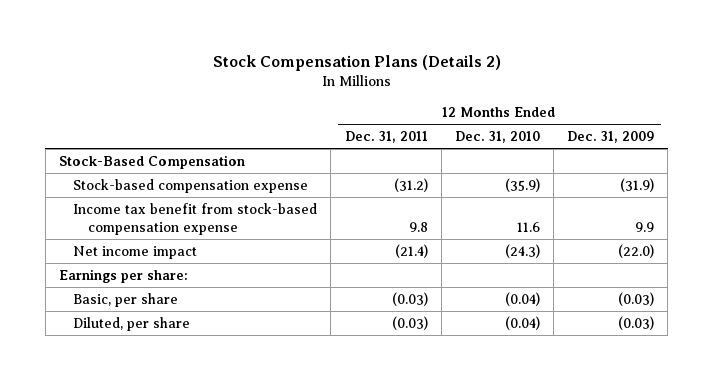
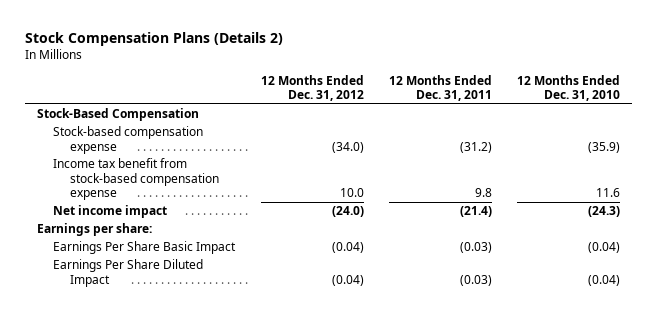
- | 12 Months Ended Dec. 31, 2011 | 12 Months Ended Dec. 31, 2010 | 12 Months Ended Dec. 31, 2009
+ | 12 Months Ended Dec. 31, 2012 | 12 Months Ended Dec. 31, 2011 | 12 Months Ended Dec. 31, 2010
- Basic, per share | (0.03) | (0.04) | (0.03)
- Diluted, per share | (0.03) | (0.04) | (0.03)
+ Earnings Per Share Basic Impact | (0.04) | (0.03) | (0.04)
+ Earnings Per Share Diluted Impact | (0.04) | (0.03) | (0.04)

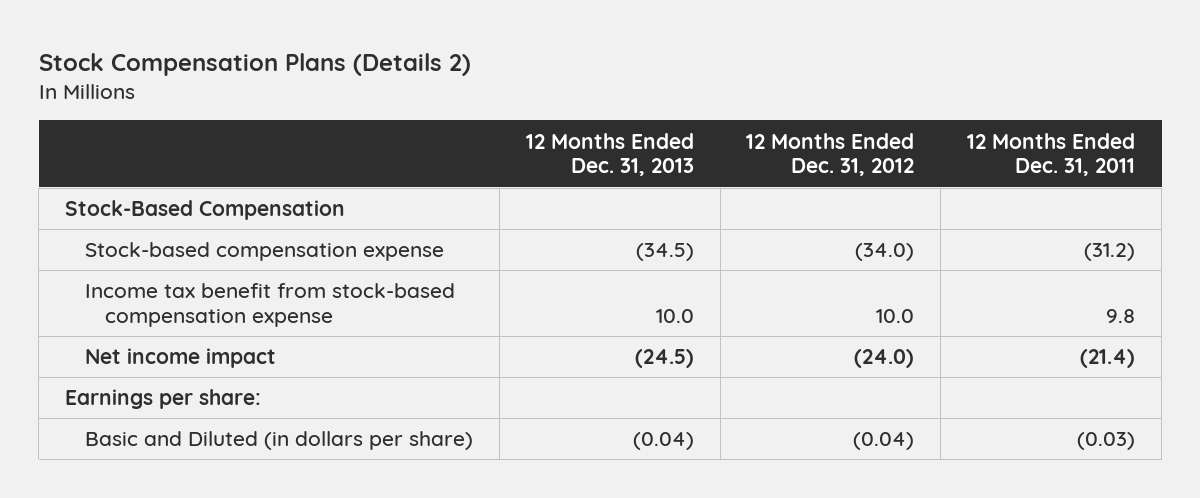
- | 12 Months Ended Dec. 31, 2012 | 12 Months Ended Dec. 31, 2011 | 12 Months Ended Dec. 31, 2010
+ | 12 Months Ended Dec. 31, 2013 | 12 Months Ended Dec. 31, 2012 | 12 Months Ended Dec. 31, 2011
- Earnings Per Share Basic Impact | (0.04) | (0.03) | (0.04)
- Earnings Per Share Diluted Impact | (0.04) | (0.03) | (0.04)
+ Basic and Diluted (in dollars per share) | (0.04) | (0.04) | (0.03)

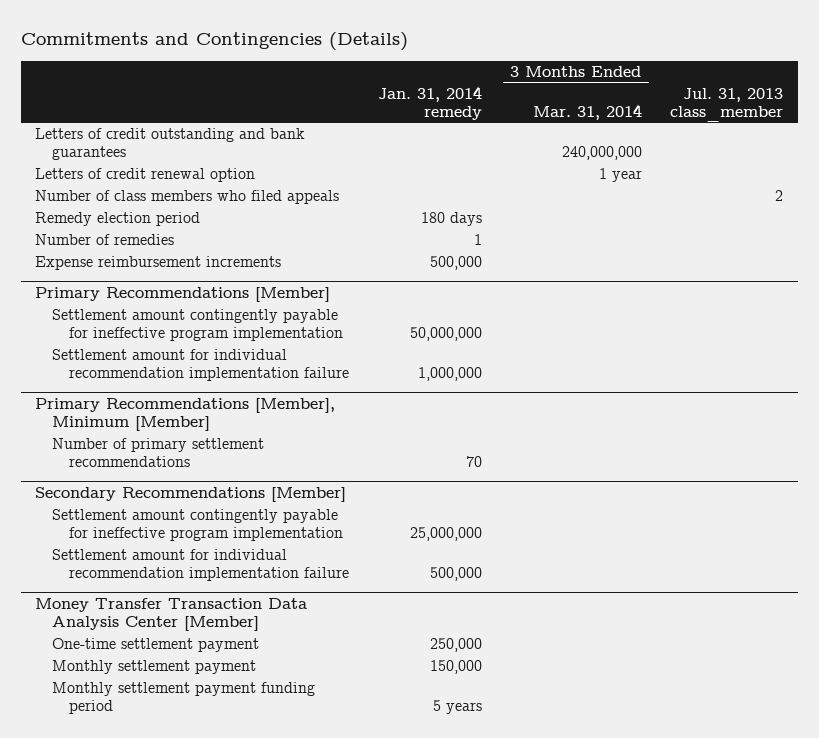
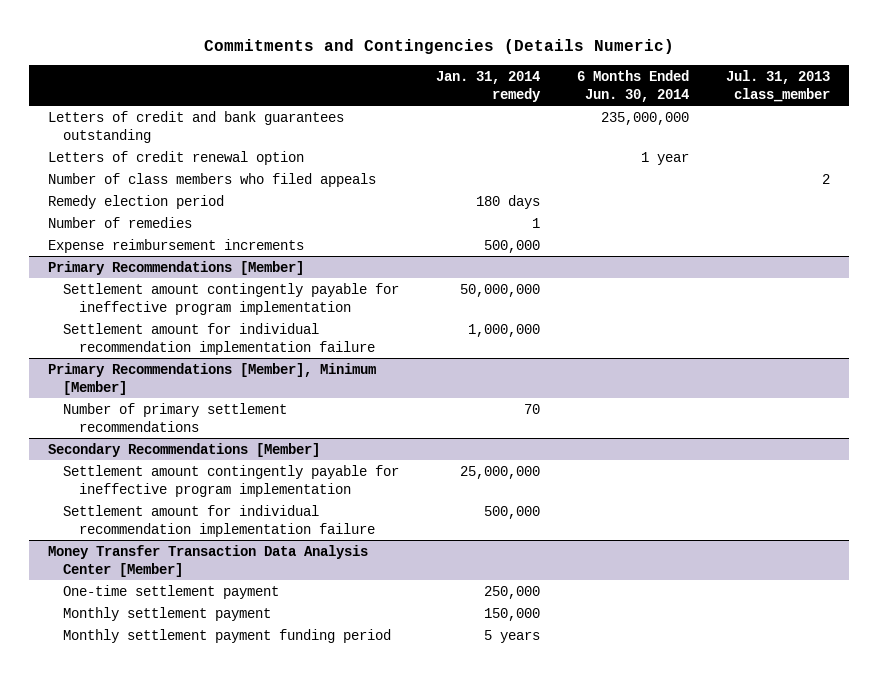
- Commitments and Contingencies (Details)
+ Commitments and Contingencies (Details Numeric)
- | Jan. 31, 2014 remedy | 3 Months Ended Mar. 31, 2014 | Jul. 31, 2013 class_member
+ | Jan. 31, 2014 remedy | 6 Months Ended Jun. 30, 2014 | Jul. 31, 2013 class_member
- Letters of credit outstanding and bank guarantees | | 240,000,000 |
+ Letters of credit and bank guarantees outstanding | | 235,000,000 |

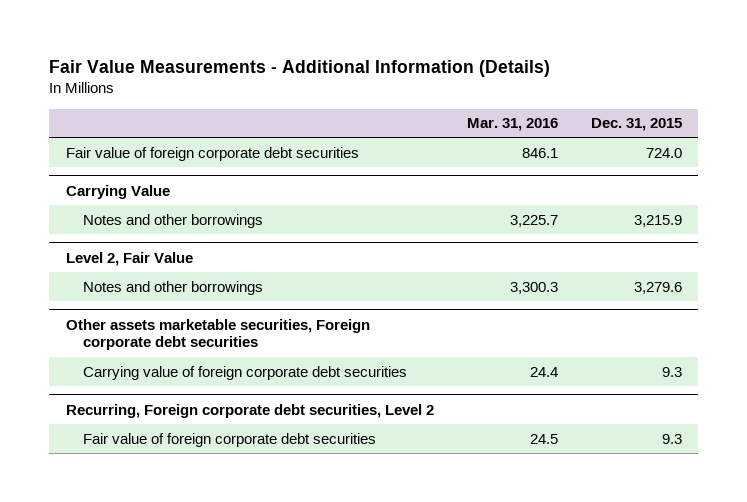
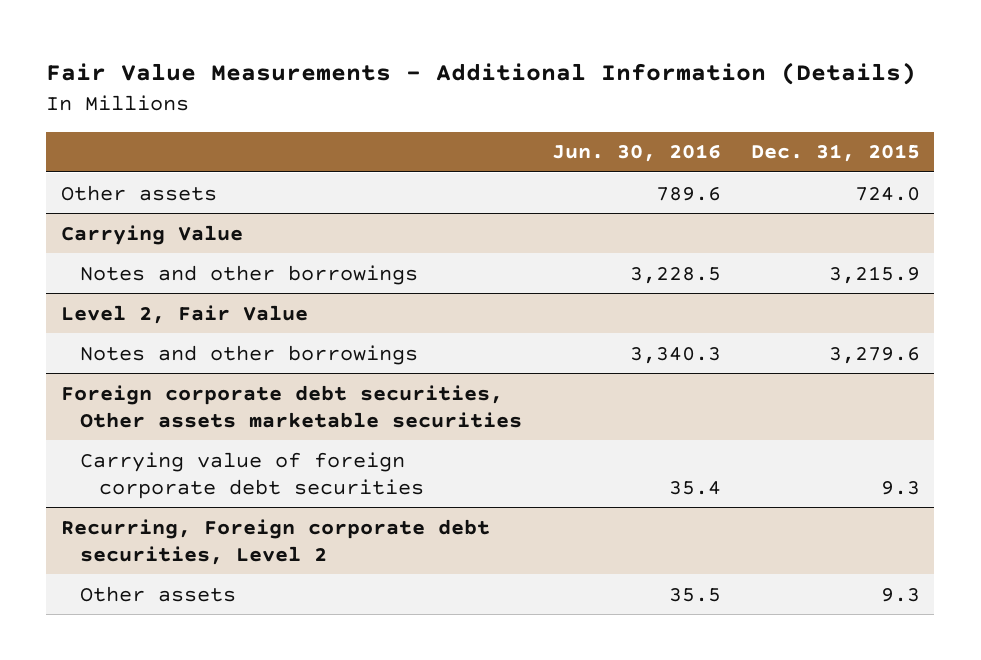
- | Mar. 31, 2016 | Dec. 31, 2015
+ | Jun. 30, 2016 | Dec. 31, 2015
- Fair value of foreign corporate debt securities | 846.1 | 724.0
+ Other assets | 789.6 | 724.0
- Other assets marketable securities, Foreign corporate debt securities
+ Foreign corporate debt securities, Other assets marketable securities
@ Recurring, Foreign corporate debt securities, Level 2
- Fair value of foreign corporate debt securities | 24.5 | 9.3
+ Other assets | 35.5 | 9.3

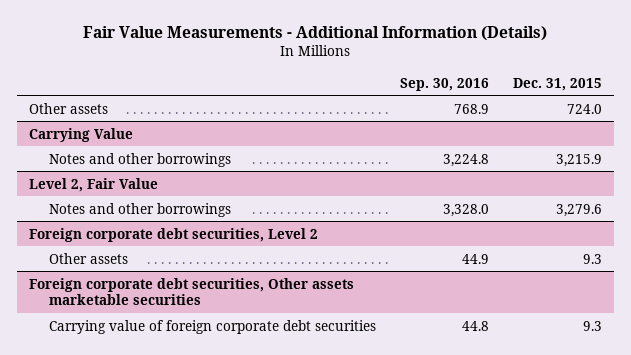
- | Jun. 30, 2016 | Dec. 31, 2015
+ | Sep. 30, 2016 | Dec. 31, 2015
+ Foreign corporate debt securities, Level 2
+ Other assets | 44.9 | 9.3
- Recurring, Foreign corporate debt securities, Level 2
- Other assets | 35.5 | 9.3

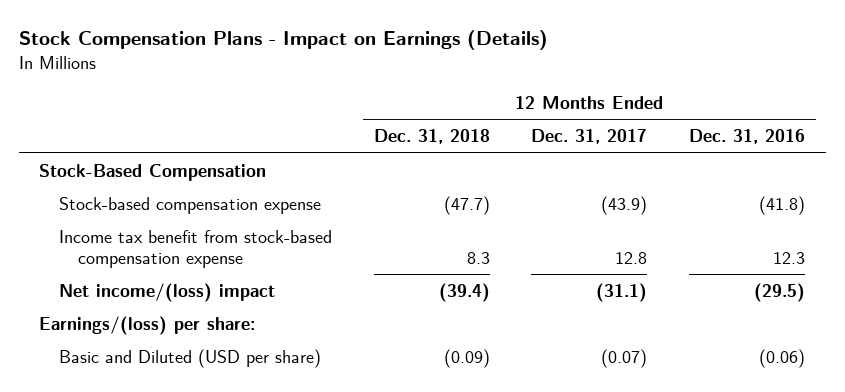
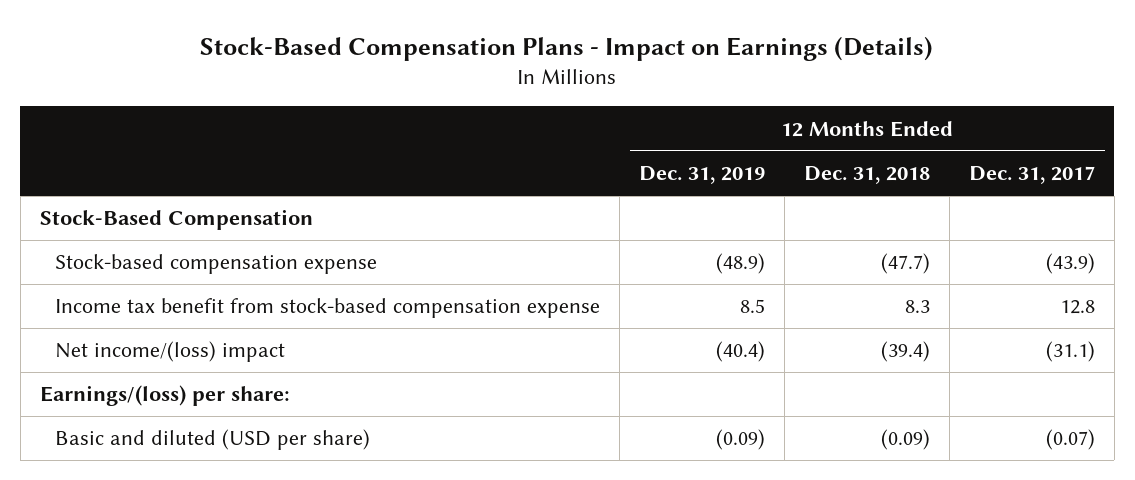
- Stock Compensation Plans - Impact on Earnings (Details)
+ Stock-Based Compensation Plans - Impact on Earnings (Details)
- | 12 Months Ended Dec. 31, 2018 | 12 Months Ended Dec. 31, 2017 | 12 Months Ended Dec. 31, 2016
+ | 12 Months Ended Dec. 31, 2019 | 12 Months Ended Dec. 31, 2018 | 12 Months Ended Dec. 31, 2017
- Basic and Diluted (USD per share) | (0.09) | (0.07) | (0.06)
+ Basic and diluted (USD per share) | (0.09) | (0.09) | (0.07)

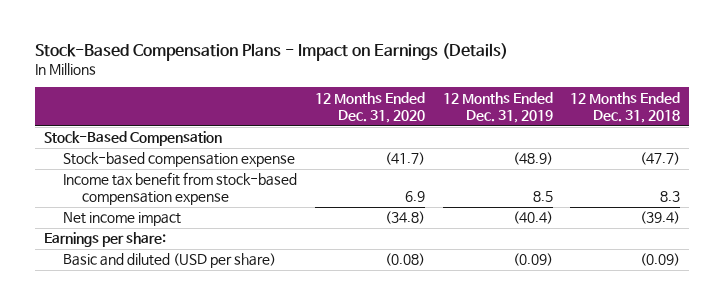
- | 12 Months Ended Dec. 31, 2019 | 12 Months Ended Dec. 31, 2018 | 12 Months Ended Dec. 31, 2017
+ | 12 Months Ended Dec. 31, 2020 | 12 Months Ended Dec. 31, 2019 | 12 Months Ended Dec. 31, 2018
- Net income/(loss) impact | (40.4) | (39.4) | (31.1)
- Earnings/(loss) per share:
+ Net income impact | (34.8) | (40.4) | (39.4)
+ Earnings per share:

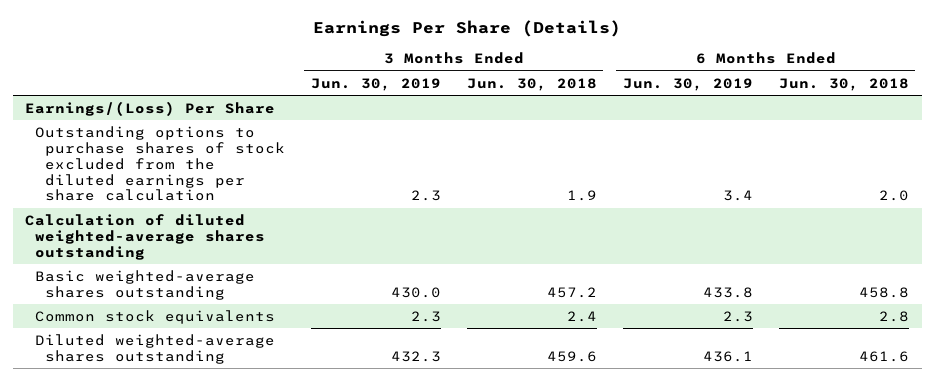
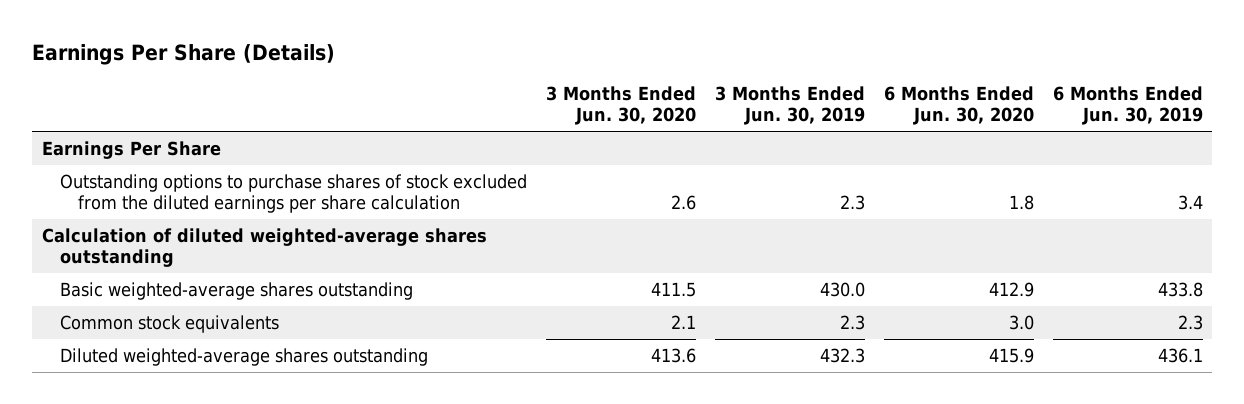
- | 3 Months Ended Jun. 30, 2019 | 3 Months Ended Jun. 30, 2018 | 6 Months Ended Jun. 30, 2019 | 6 Months Ended Jun. 30, 2018
+ | 3 Months Ended Jun. 30, 2020 | 3 Months Ended Jun. 30, 2019 | 6 Months Ended Jun. 30, 2020 | 6 Months Ended Jun. 30, 2019
- Earnings/(Loss) Per Share
+ Earnings Per Share

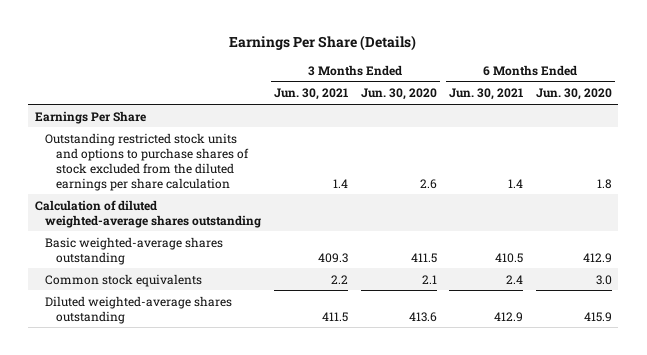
- | 3 Months Ended Jun. 30, 2020 | 3 Months Ended Jun. 30, 2019 | 6 Months Ended Jun. 30, 2020 | 6 Months Ended Jun. 30, 2019
+ | 3 Months Ended Jun. 30, 2021 | 3 Months Ended Jun. 30, 2020 | 6 Months Ended Jun. 30, 2021 | 6 Months Ended Jun. 30, 2020
- Outstanding options to purchase shares of stock excluded from the diluted earnings per share calculation | 2.6 | 2.3 | 1.8 | 3.4
+ Outstanding restricted stock units and options to purchase shares of stock excluded from the diluted earnings per share calculation | 1.4 | 2.6 | 1.4 | 1.8

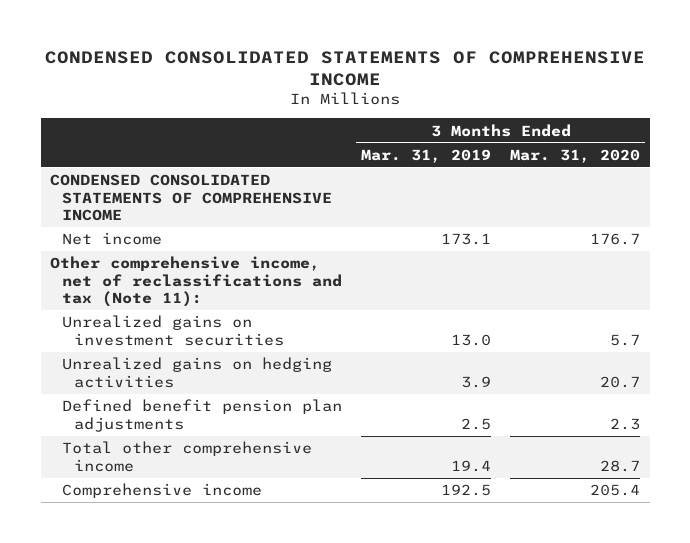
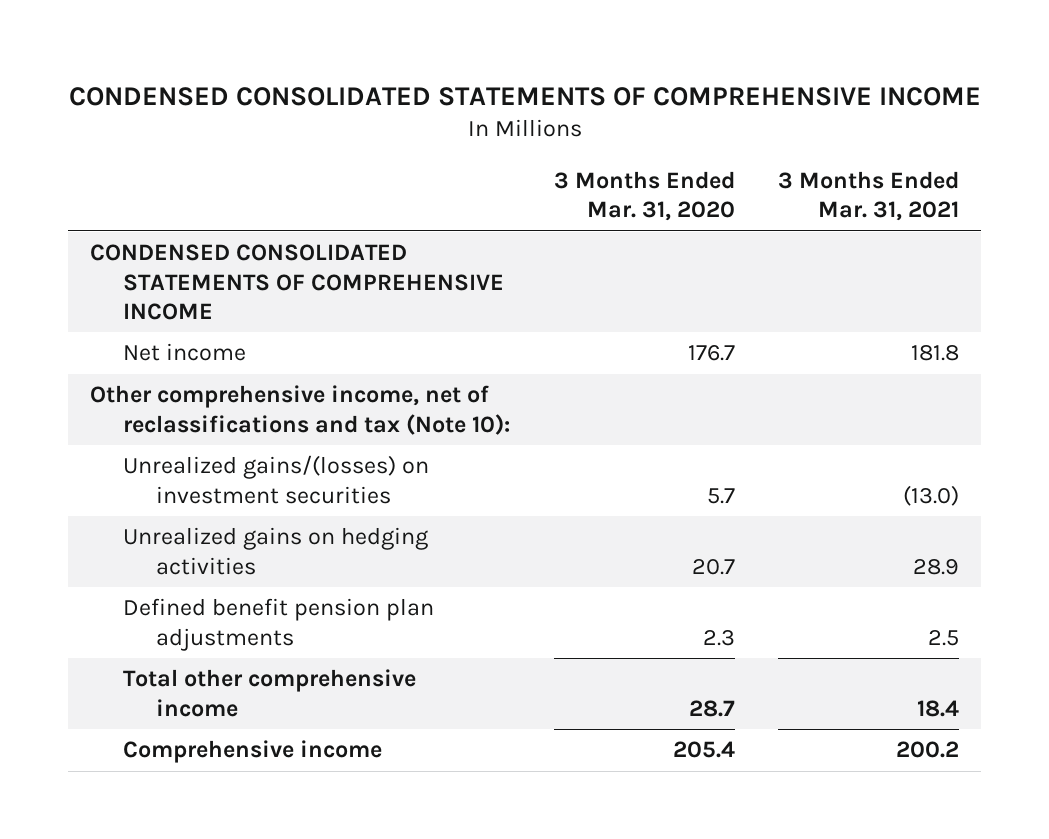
- | 3 Months Ended Mar. 31, 2019 | 3 Months Ended Mar. 31, 2020
+ | 3 Months Ended Mar. 31, 2020 | 3 Months Ended Mar. 31, 2021
- Other comprehensive income, net of reclassifications and tax (Note 11):
- Unrealized gains on investment securities | 13.0 | 5.7
+ Other comprehensive income, net of reclassifications and tax (Note 10):
+ Unrealized gains/(losses) on investment securities | 5.7 | (13.0)

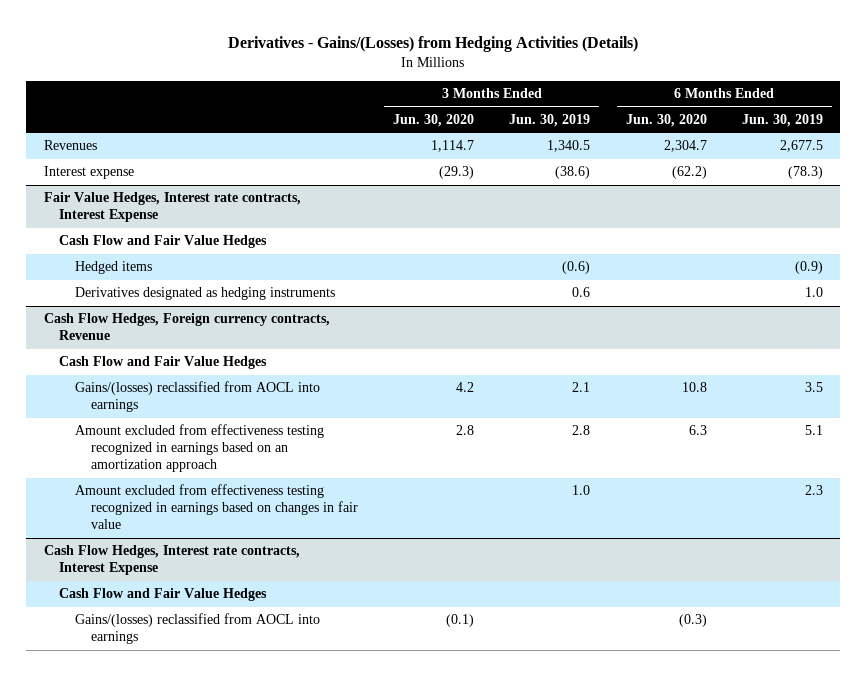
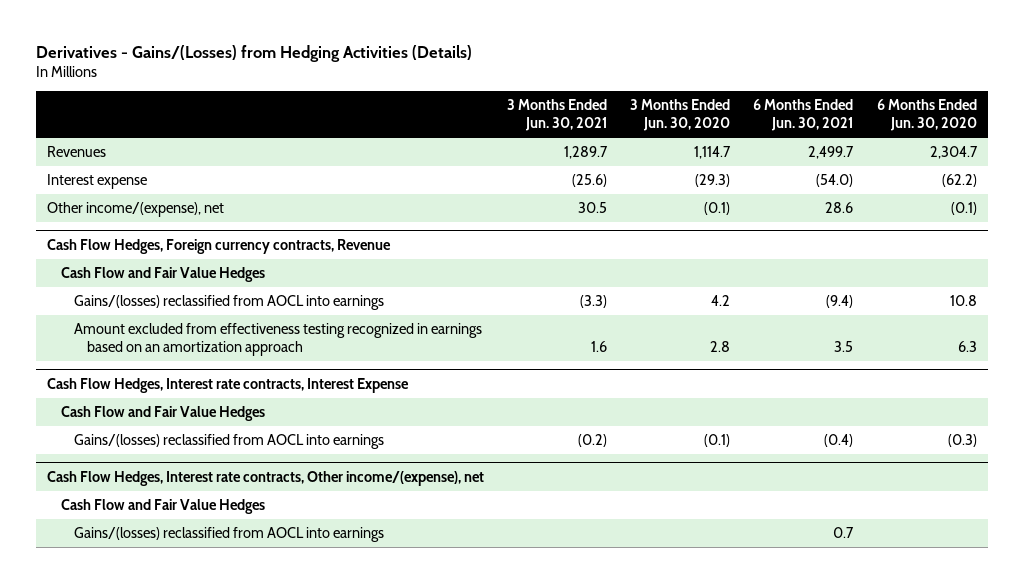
- | 3 Months Ended Jun. 30, 2020 | 3 Months Ended Jun. 30, 2019 | 6 Months Ended Jun. 30, 2020 | 6 Months Ended Jun. 30, 2019
+ | 3 Months Ended Jun. 30, 2021 | 3 Months Ended Jun. 30, 2020 | 6 Months Ended Jun. 30, 2021 | 6 Months Ended Jun. 30, 2020
- Fair Value Hedges, Interest rate contracts, Interest Expense
- Cash Flow and Fair Value Hedges
- Hedged items | | (0.6) | | (0.9)
- Derivatives designated as hedging instruments | | 0.6 | | 1.0
+ Other income/(expense), net | 30.5 | (0.1) | 28.6 | (0.1)
@ Cash Flow Hedges, Foreign currency contracts, Revenue
- Amount excluded from effectiveness testing recognized in earnings based on changes in fair value | | 1.0 | | 2.3
+ Cash Flow Hedges, Interest rate contracts, Other income/(expense), net
+ Cash Flow and Fair Value Hedges
+ Gains/(losses) reclassified from AOCL into earnings | | | 0.7 |

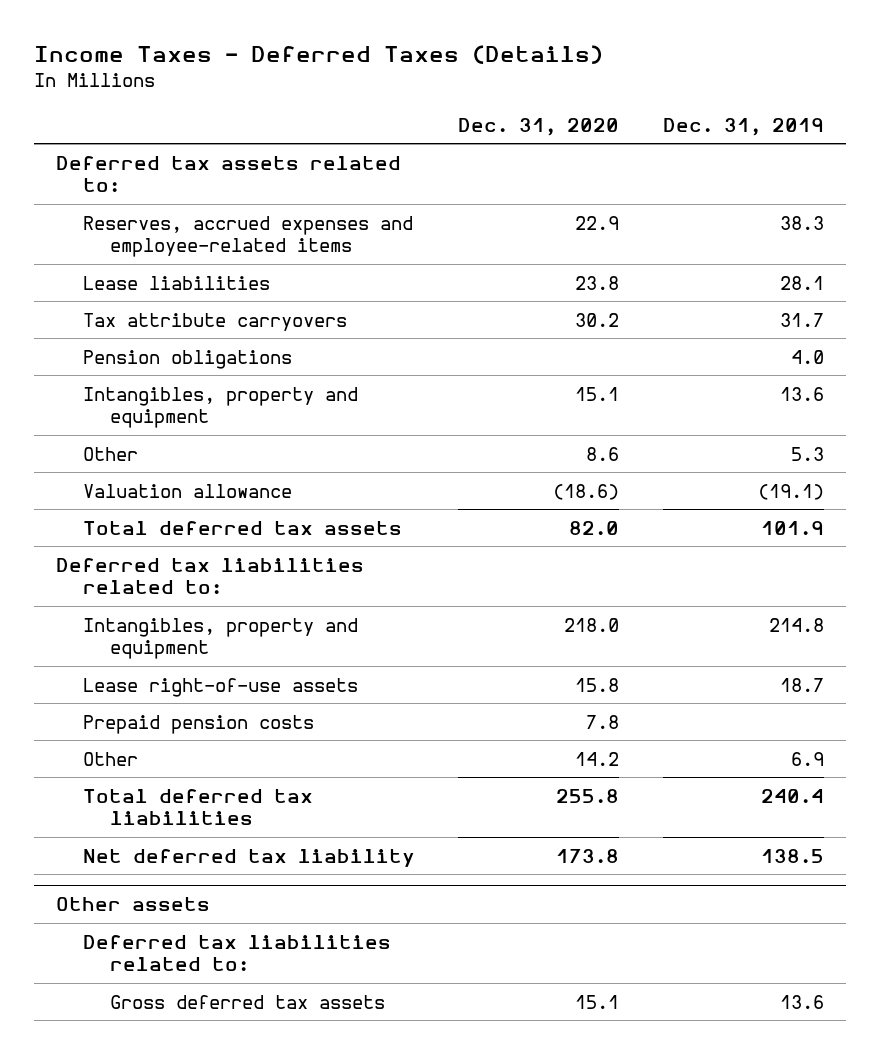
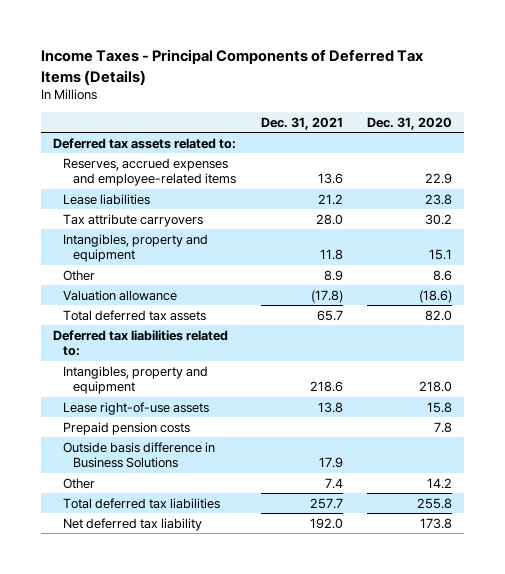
- Income Taxes - Deferred Taxes (Details)
+ Income Taxes - Principal Components of Deferred Tax Items (Details)
- | Dec. 31, 2020 | Dec. 31, 2019
+ | Dec. 31, 2021 | Dec. 31, 2020
- Pension obligations | | 4.0
+ Outside basis difference in Business Solutions | 17.9 |
- Other assets
- Deferred tax liabilities related to:
- Gross deferred tax assets | 15.1 | 13.6

